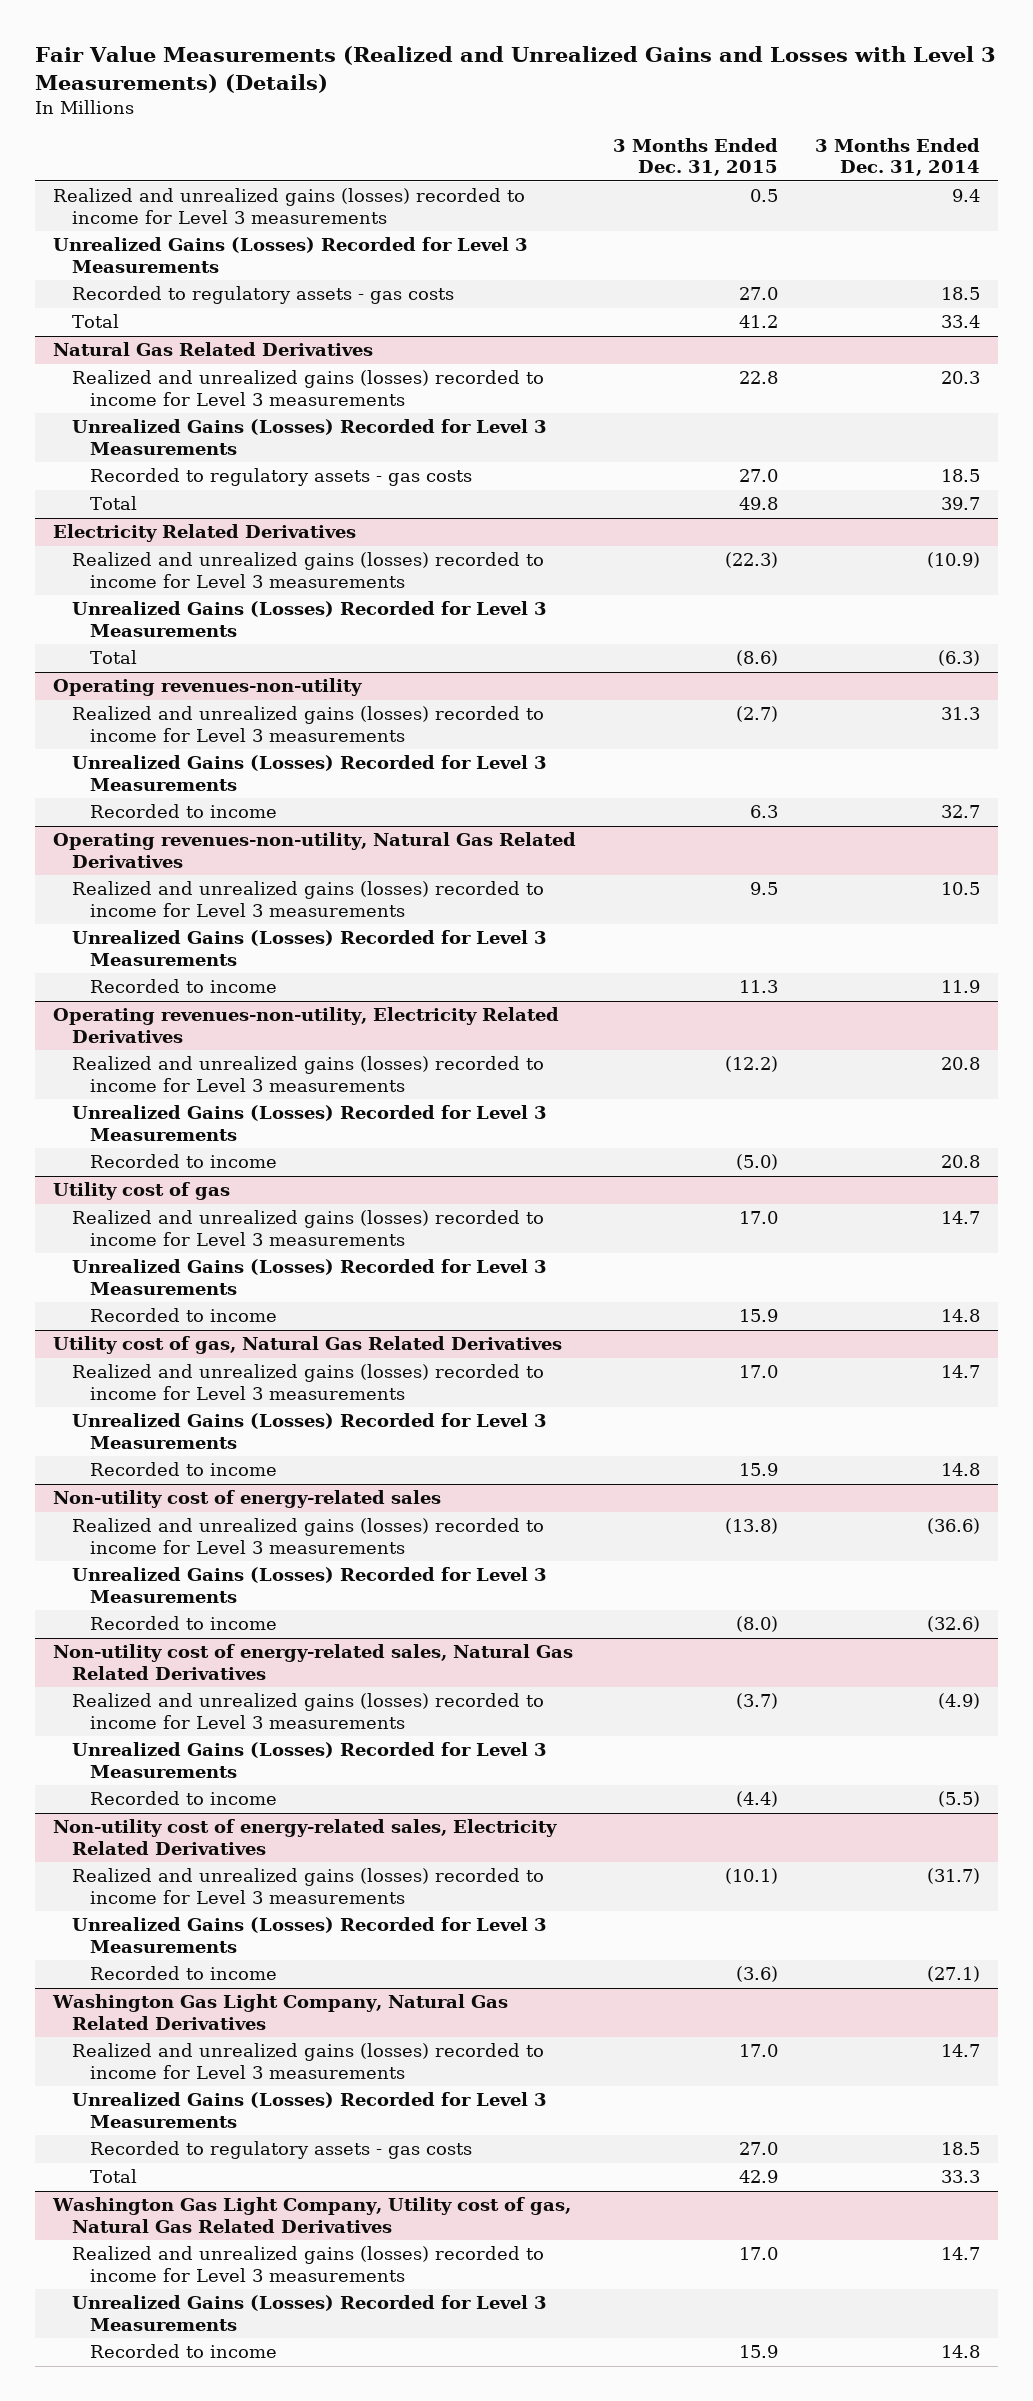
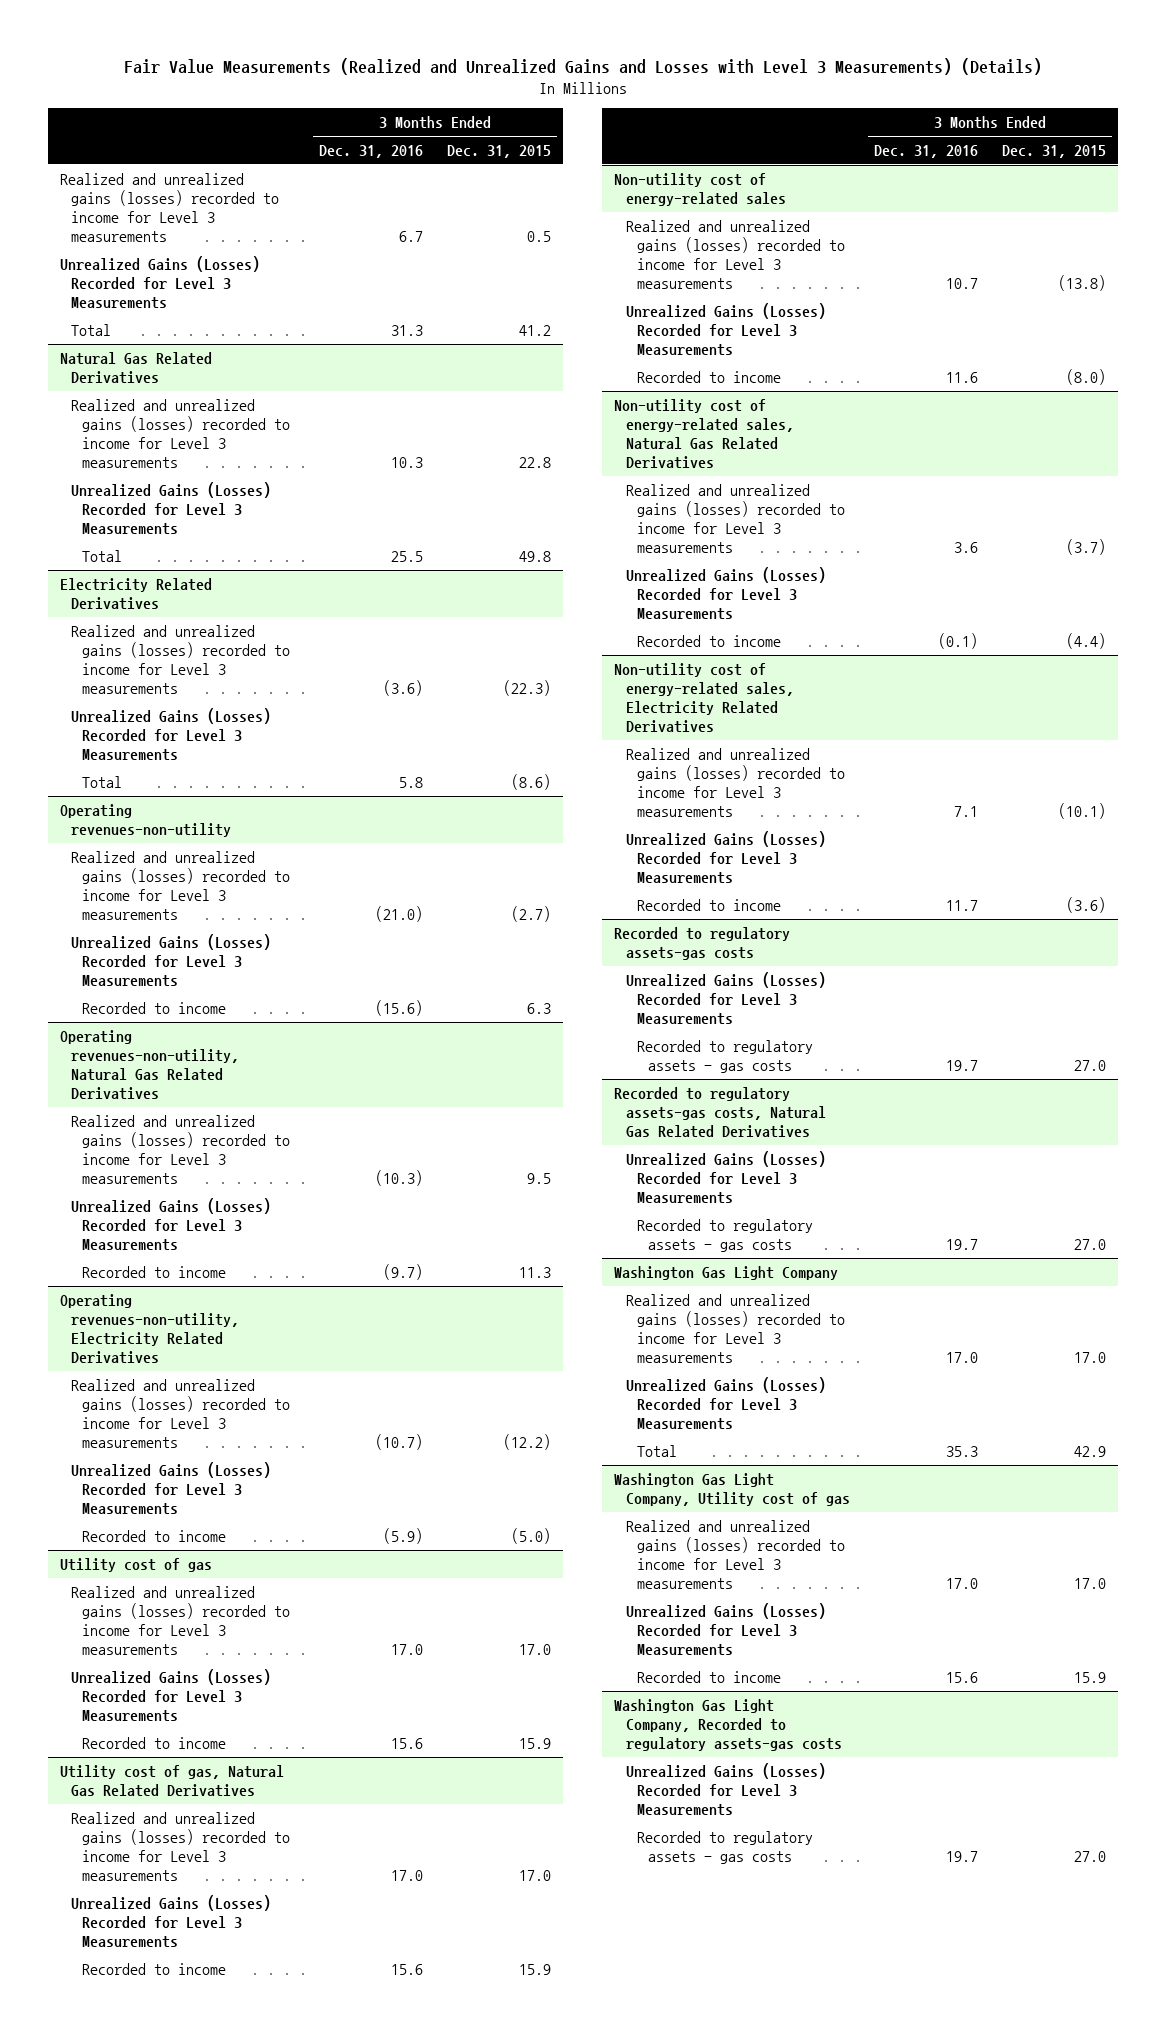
- | 3 Months Ended Dec. 31, 2015 | 3 Months Ended Dec. 31, 2014
+ | 3 Months Ended Dec. 31, 2016 | 3 Months Ended Dec. 31, 2015
- Recorded to regulatory assets - gas costs | 27.0 | 18.5
@ Natural Gas Related Derivatives
- Recorded to regulatory assets - gas costs | 27.0 | 18.5
- Washington Gas Light Company, Natural Gas Related Derivatives
- Realized and unrealized gains (losses) recorded to income for Level 3 measurements | 17.0 | 14.7
+ Recorded to regulatory assets-gas costs
+ Recorded to regulatory assets-gas costs, Natural Gas Related Derivatives
+ Unrealized Gains (Losses) Recorded for Level 3 Measurements
+ Recorded to regulatory assets - gas costs | 19.7 | 27.0
+ Washington Gas Light Company
+ Realized and unrealized gains (losses) recorded to income for Level 3 measurements | 17.0 | 17.0
+ Unrealized Gains (Losses) Recorded for Level 3 Measurements
- Washington Gas Light Company, Utility cost of gas, Natural Gas Related Derivatives
+ Washington Gas Light Company, Utility cost of gas
+ Washington Gas Light Company, Recorded to regulatory assets-gas costs
+ Unrealized Gains (Losses) Recorded for Level 3 Measurements
+ Recorded to regulatory assets - gas costs | 19.7 | 27.0

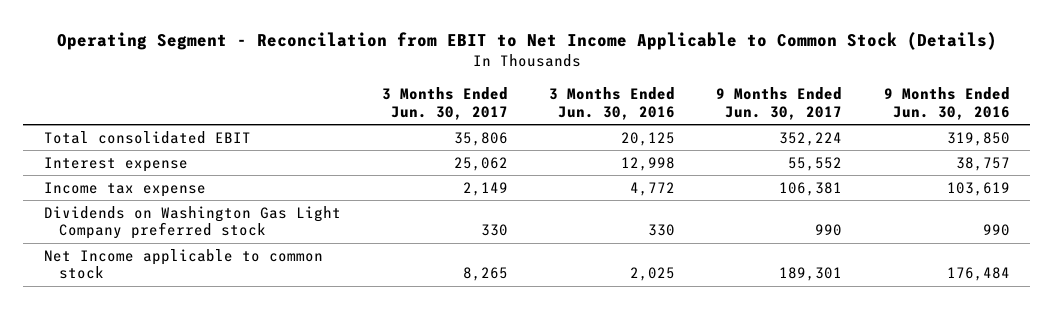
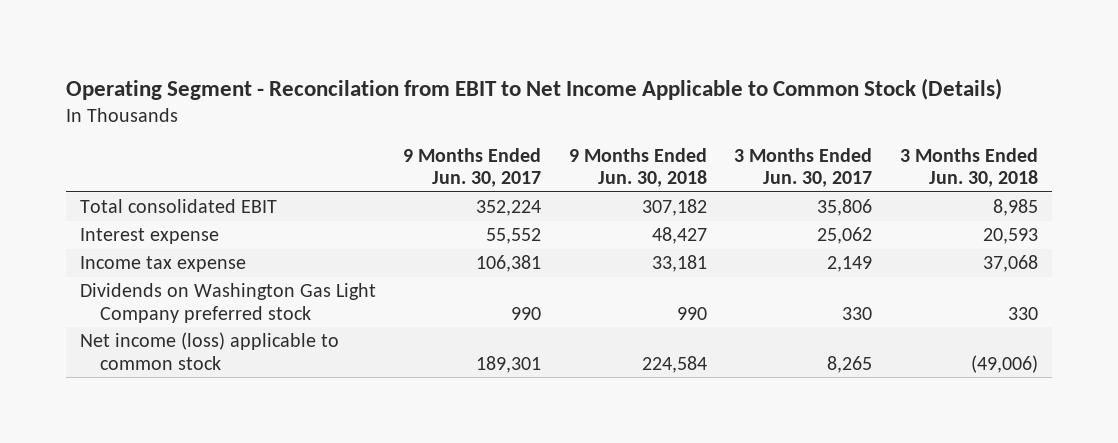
- | 3 Months Ended Jun. 30, 2017 | 3 Months Ended Jun. 30, 2016 | 9 Months Ended Jun. 30, 2017 | 9 Months Ended Jun. 30, 2016
+ | 9 Months Ended Jun. 30, 2017 | 9 Months Ended Jun. 30, 2018 | 3 Months Ended Jun. 30, 2017 | 3 Months Ended Jun. 30, 2018
- Net Income applicable to common stock | 8,265 | 2,025 | 189,301 | 176,484
+ Net income (loss) applicable to common stock | 189,301 | 224,584 | 8,265 | (49,006)

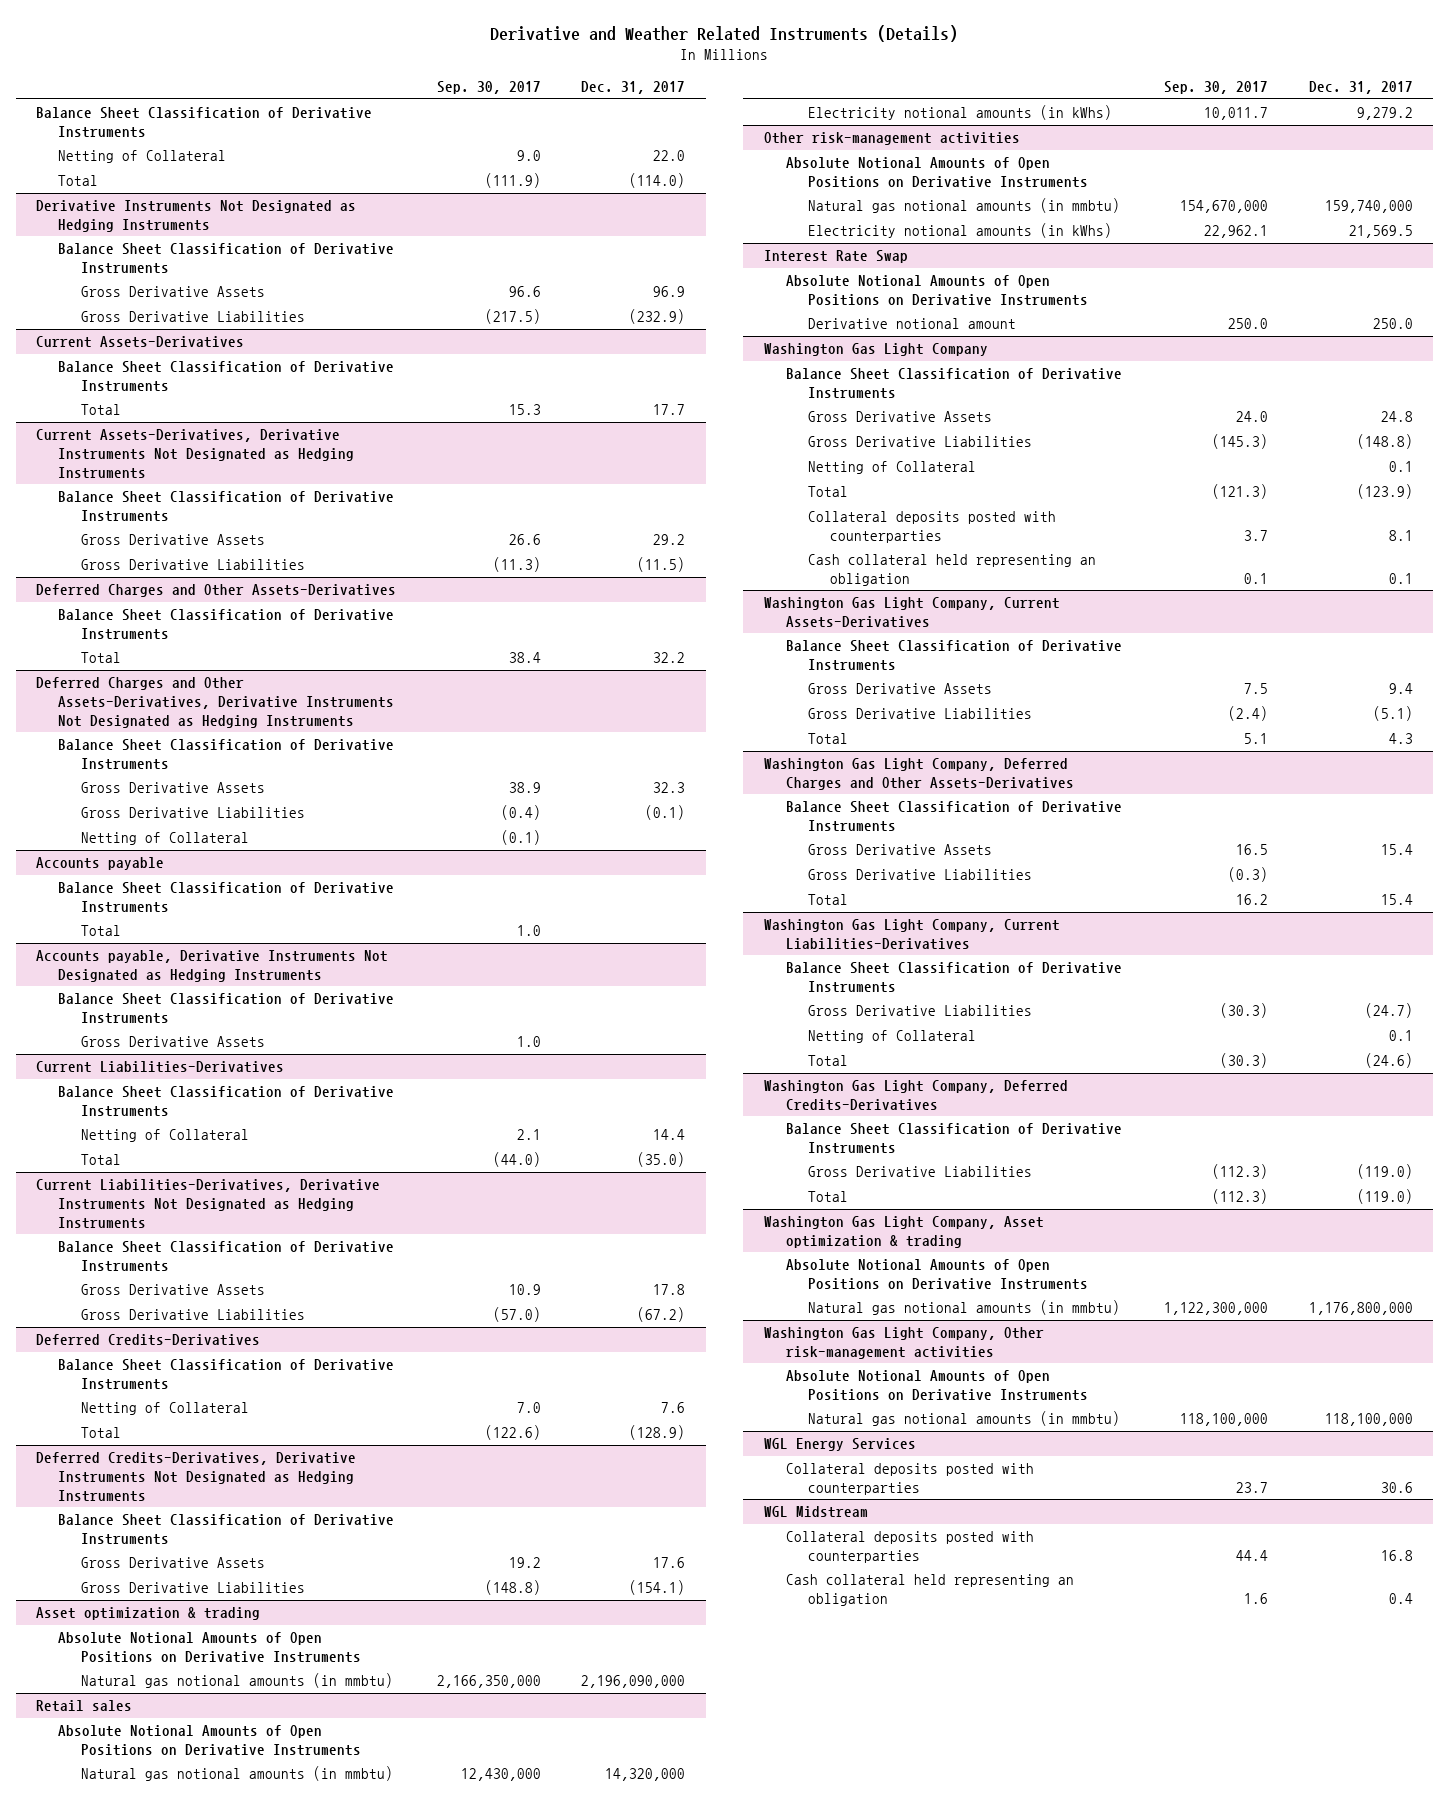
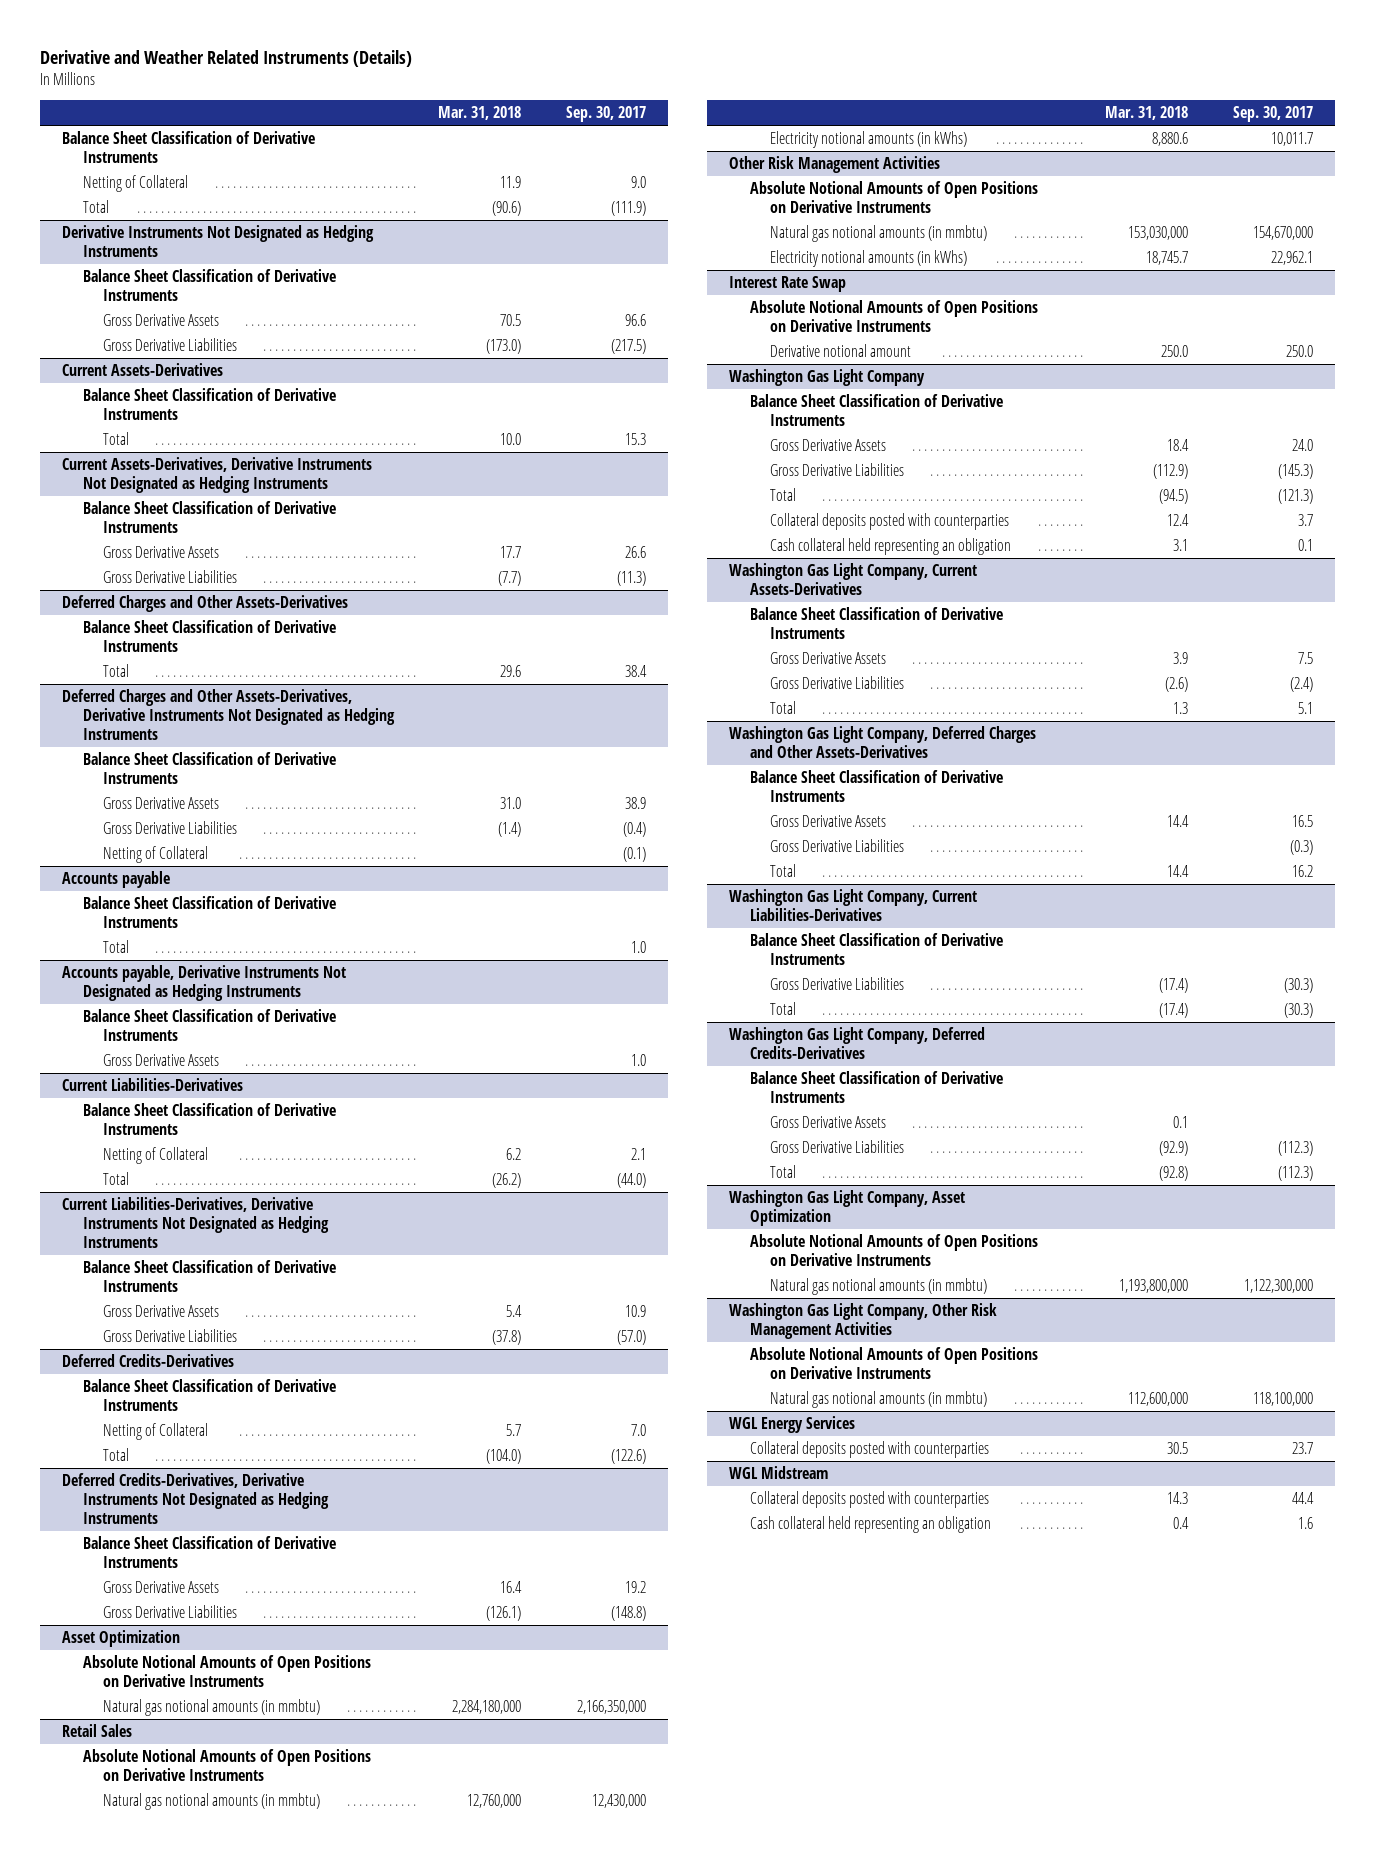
- | Sep. 30, 2017 | Dec. 31, 2017
+ | Mar. 31, 2018 | Sep. 30, 2017
- Asset optimization & trading
+ Asset Optimization
- Retail sales
+ Retail Sales
- Other risk-management activities
+ Other Risk Management Activities
@ Washington Gas Light Company
- Netting of Collateral | | 0.1
@ Washington Gas Light Company, Current Liabilities-Derivatives
- Netting of Collateral | | 0.1
@ Washington Gas Light Company, Deferred Credits-Derivatives
+ Gross Derivative Assets | 0.1 |
- Washington Gas Light Company, Asset optimization & trading
+ Washington Gas Light Company, Asset Optimization
- Washington Gas Light Company, Other risk-management activities
+ Washington Gas Light Company, Other Risk Management Activities

